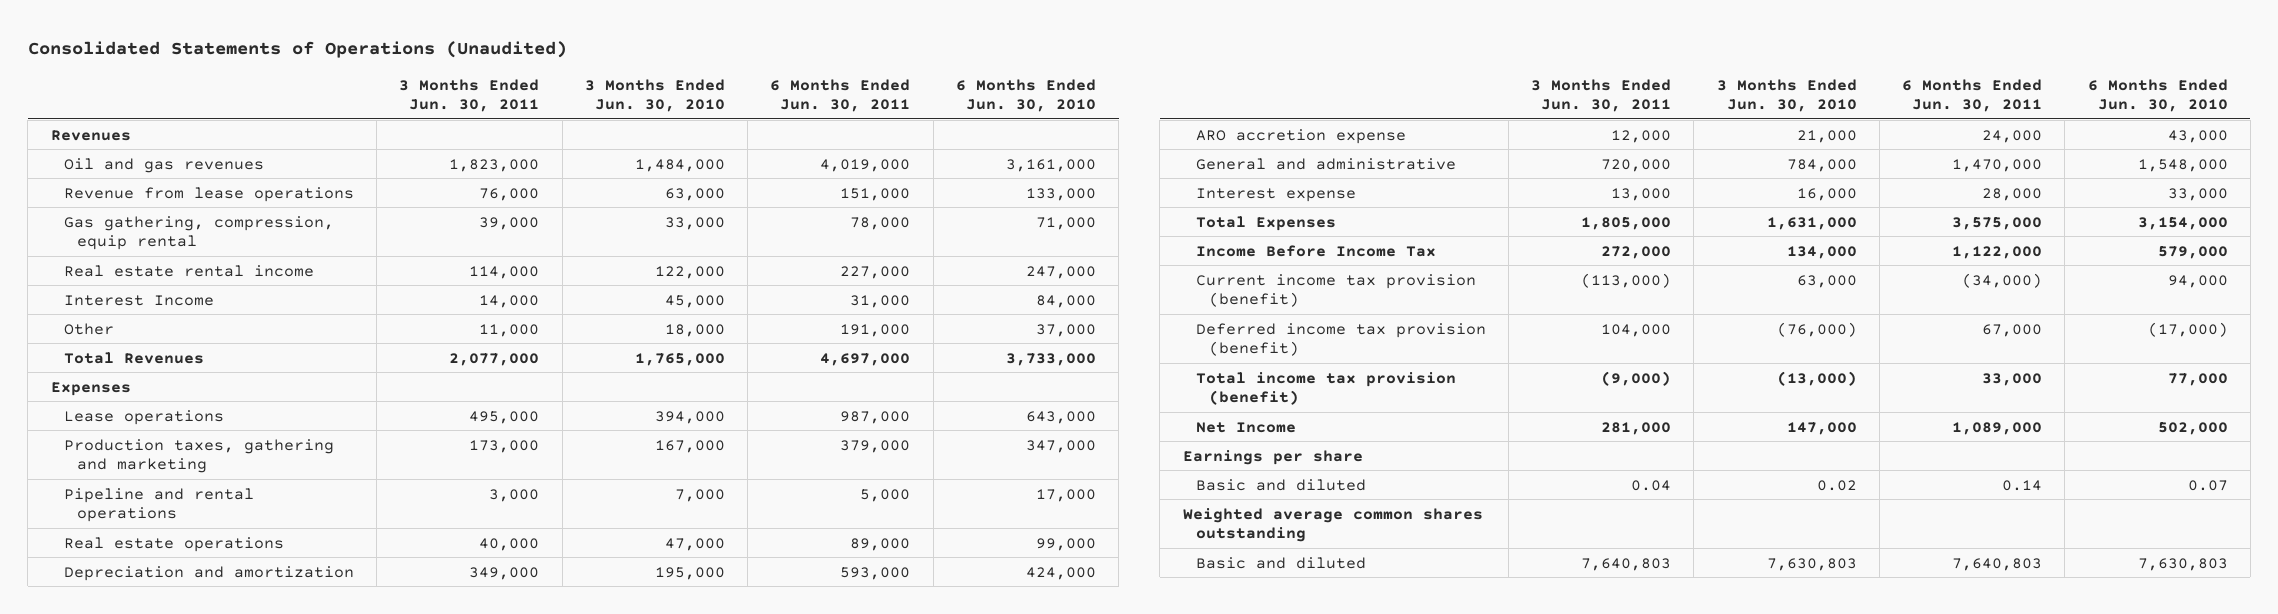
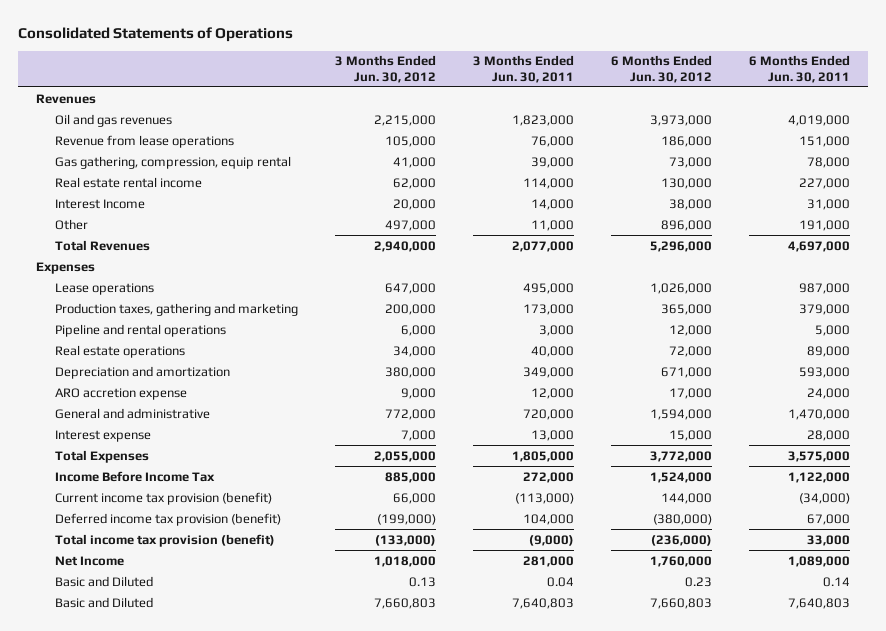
- Consolidated Statements of Operations (Unaudited)
+ Consolidated Statements of Operations
- | 3 Months Ended Jun. 30, 2011 | 3 Months Ended Jun. 30, 2010 | 6 Months Ended Jun. 30, 2011 | 6 Months Ended Jun. 30, 2010
+ | 3 Months Ended Jun. 30, 2012 | 3 Months Ended Jun. 30, 2011 | 6 Months Ended Jun. 30, 2012 | 6 Months Ended Jun. 30, 2011
- Earnings per share
- Basic and diluted | 0.04 | 0.02 | 0.14 | 0.07
- Weighted average common shares outstanding
- Basic and diluted | 7,640,803 | 7,630,803 | 7,640,803 | 7,630,803
+ Basic and Diluted | 0.13 | 0.04 | 0.23 | 0.14
+ Basic and Diluted | 7,660,803 | 7,640,803 | 7,660,803 | 7,640,803

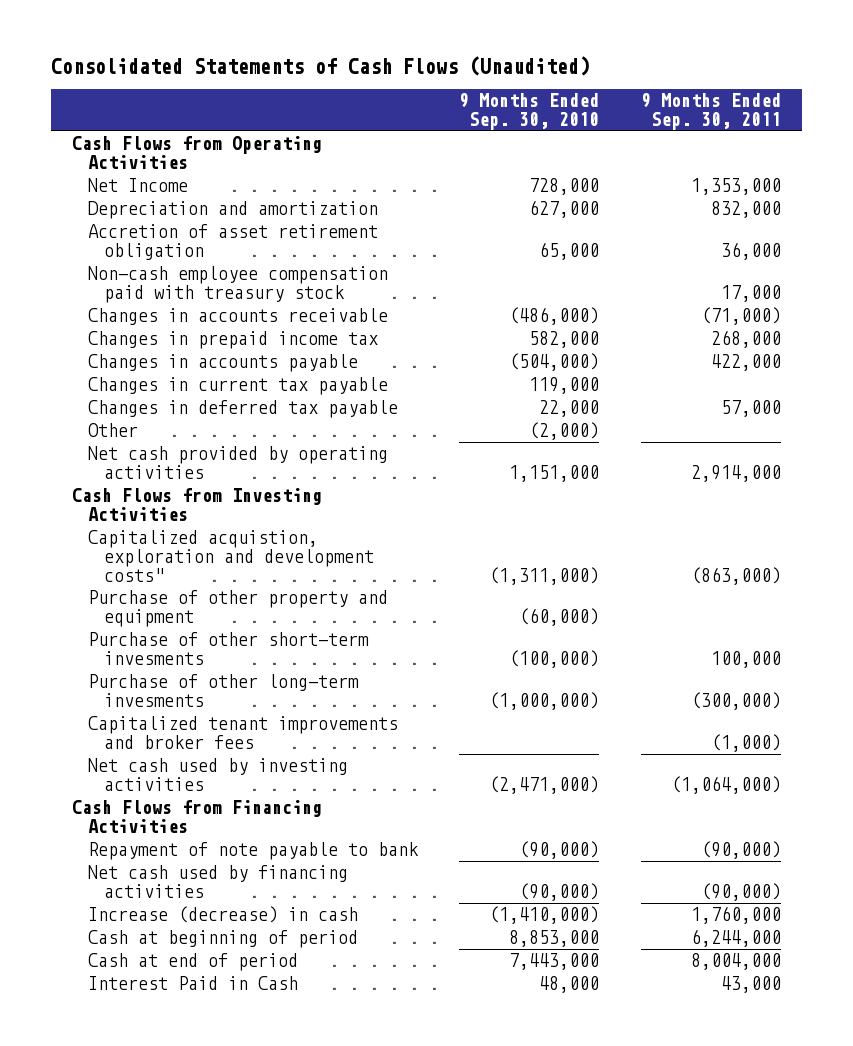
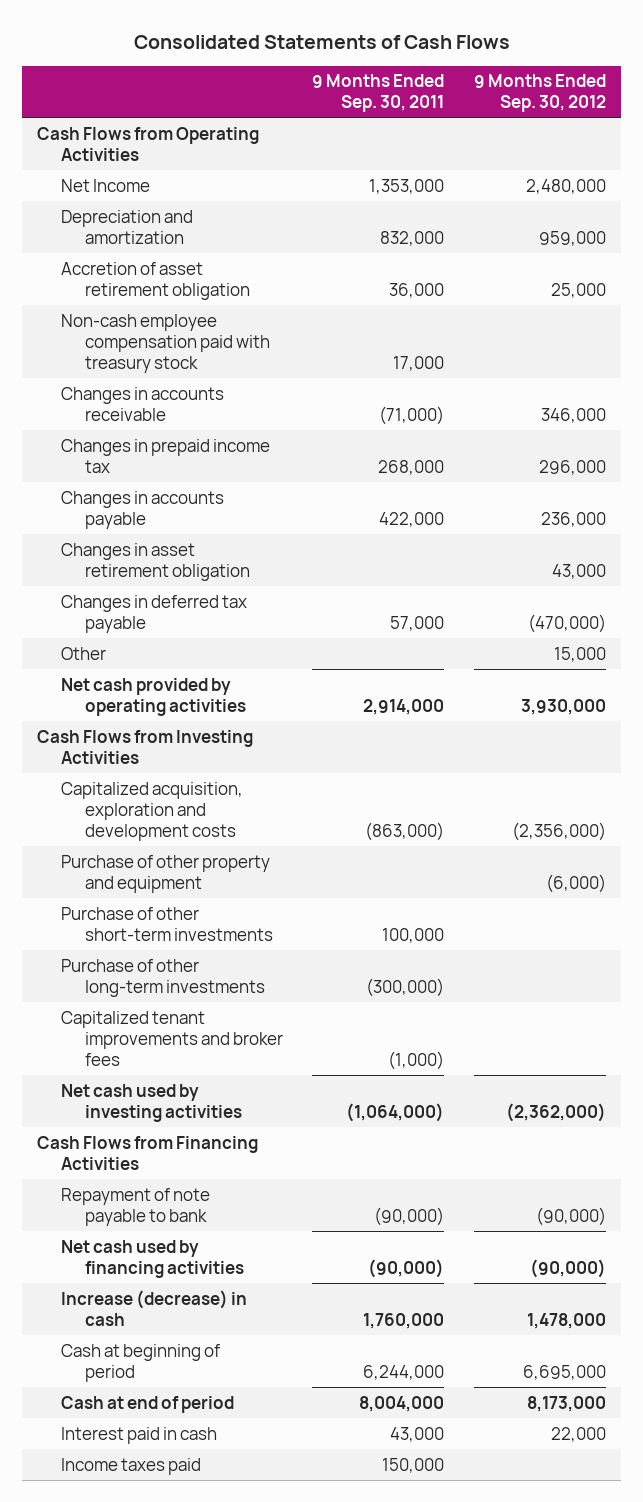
- Consolidated Statements of Cash Flows (Unaudited)
+ Consolidated Statements of Cash Flows
- | 9 Months Ended Sep. 30, 2010 | 9 Months Ended Sep. 30, 2011
+ | 9 Months Ended Sep. 30, 2011 | 9 Months Ended Sep. 30, 2012
- Changes in current tax payable | 119,000 |
+ Changes in asset retirement obligation | | 43,000
- Capitalized acquistion, exploration and development costs" | (1,311,000) | (863,000)
+ Capitalized acquisition, exploration and development costs | (863,000) | (2,356,000)
- Purchase of other short-term invesments | (100,000) | 100,000
- Purchase of other long-term invesments | (1,000,000) | (300,000)
+ Purchase of other short-term investments | 100,000 |
+ Purchase of other long-term investments | (300,000) |
- Interest Paid in Cash | 48,000 | 43,000
+ Interest paid in cash | 43,000 | 22,000
+ Income taxes paid | 150,000 |

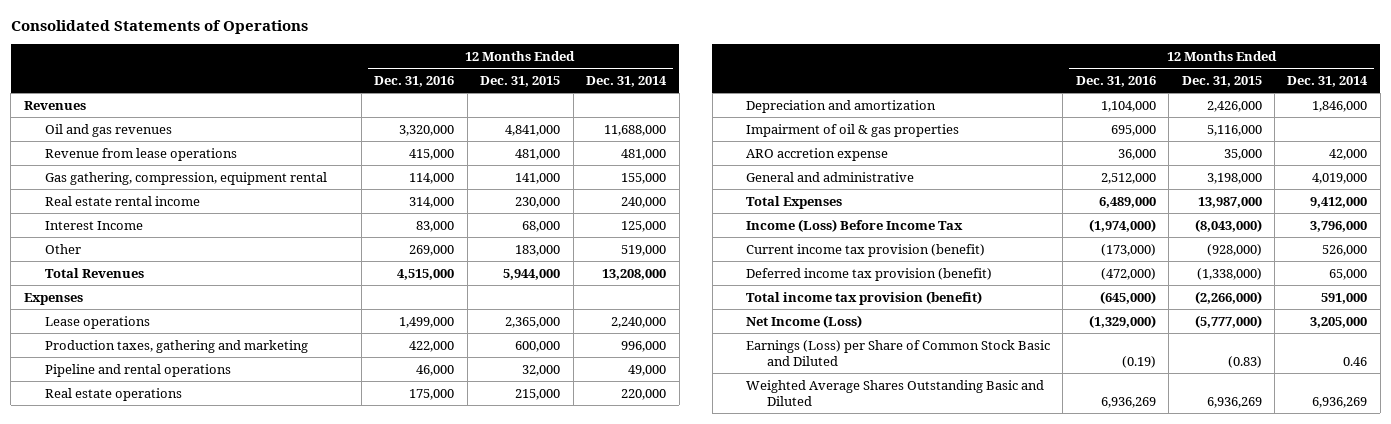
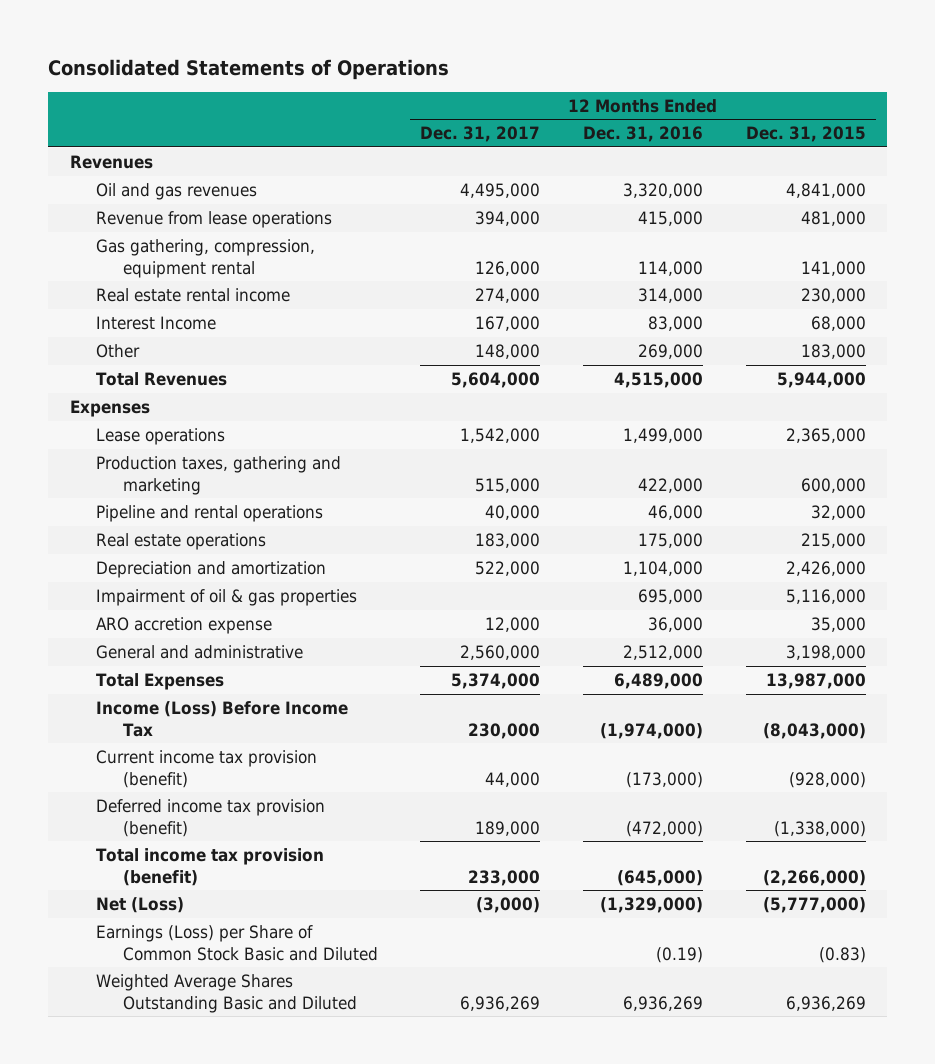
- | 12 Months Ended Dec. 31, 2016 | 12 Months Ended Dec. 31, 2015 | 12 Months Ended Dec. 31, 2014
+ | 12 Months Ended Dec. 31, 2017 | 12 Months Ended Dec. 31, 2016 | 12 Months Ended Dec. 31, 2015
- Net Income (Loss) | (1,329,000) | (5,777,000) | 3,205,000
+ Net (Loss) | (3,000) | (1,329,000) | (5,777,000)

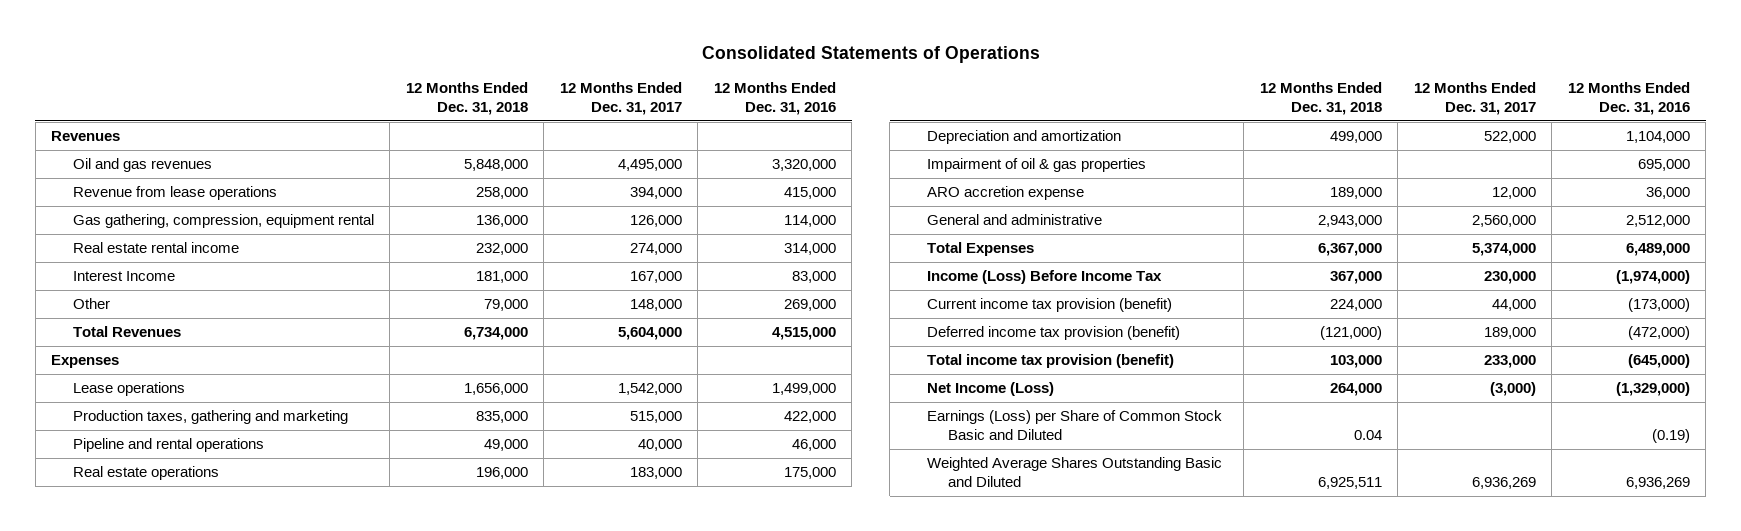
- | 12 Months Ended Dec. 31, 2017 | 12 Months Ended Dec. 31, 2016 | 12 Months Ended Dec. 31, 2015
+ | 12 Months Ended Dec. 31, 2018 | 12 Months Ended Dec. 31, 2017 | 12 Months Ended Dec. 31, 2016
- Net (Loss) | (3,000) | (1,329,000) | (5,777,000)
+ Net Income (Loss) | 264,000 | (3,000) | (1,329,000)

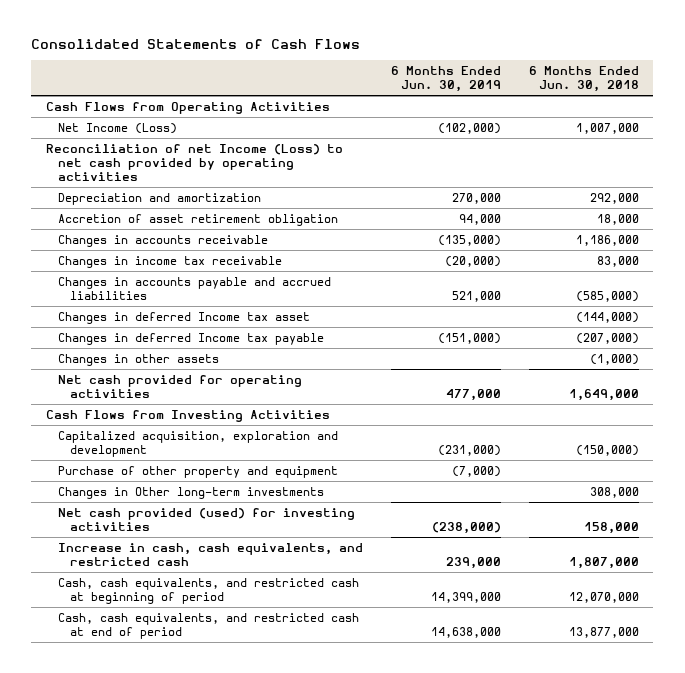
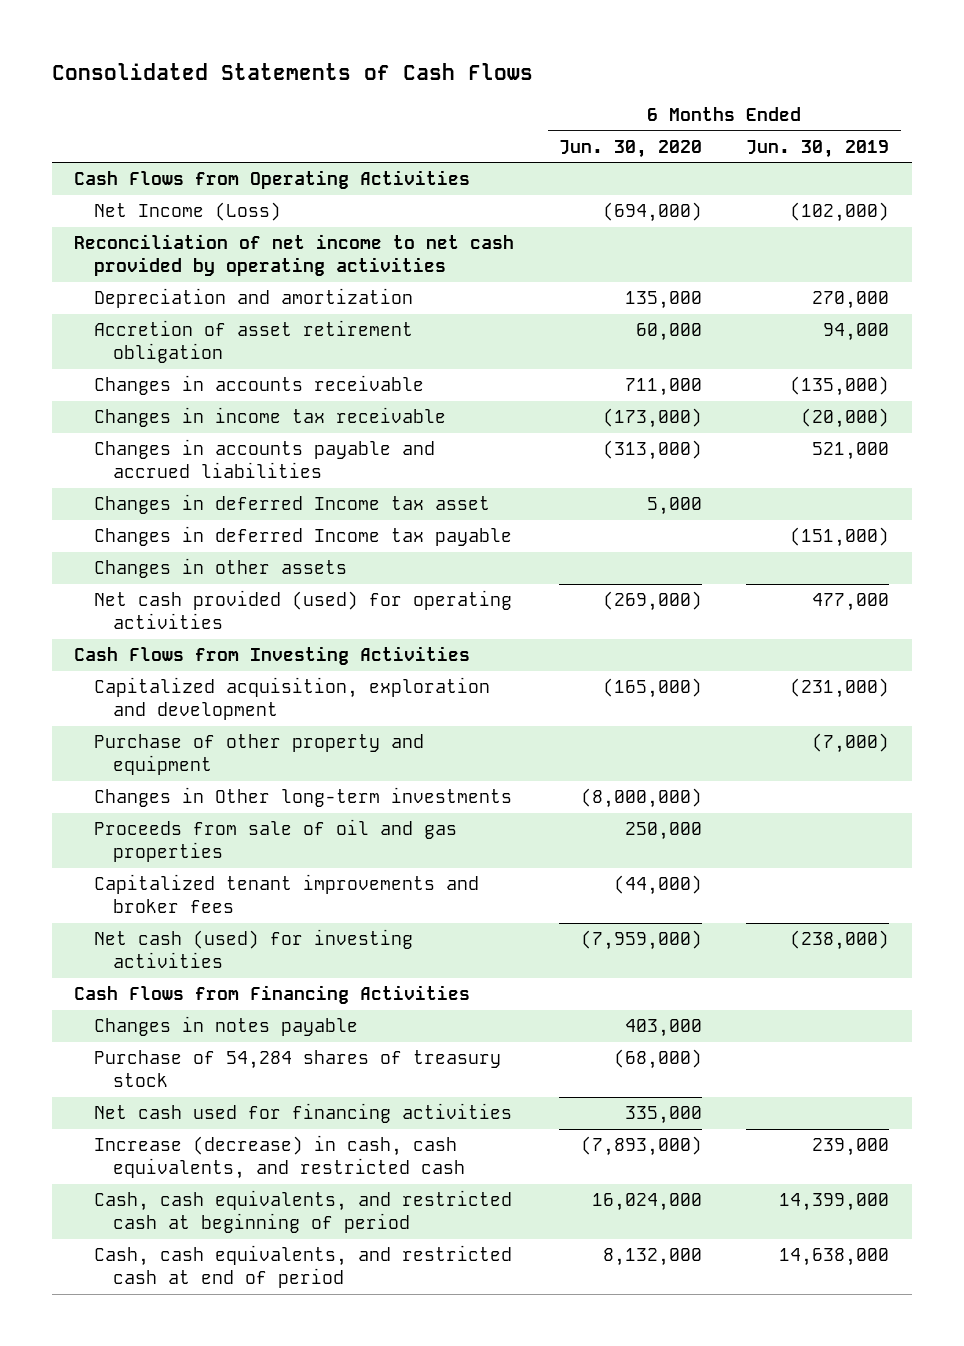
- | 6 Months Ended Jun. 30, 2019 | 6 Months Ended Jun. 30, 2018
+ | 6 Months Ended Jun. 30, 2020 | 6 Months Ended Jun. 30, 2019
- Reconciliation of net Income (Loss) to net cash provided by operating activities
+ Reconciliation of net income to net cash provided by operating activities
- Net cash provided for operating activities | 477,000 | 1,649,000
+ Net cash provided (used) for operating activities | (269,000) | 477,000
- Net cash provided (used) for investing activities | (238,000) | 158,000
- Increase in cash, cash equivalents, and restricted cash | 239,000 | 1,807,000
+ Proceeds from sale of oil and gas properties | 250,000 |
+ Capitalized tenant improvements and broker fees | (44,000) |
+ Net cash (used) for investing activities | (7,959,000) | (238,000)
+ Cash Flows from Financing Activities
+ Changes in notes payable | 403,000 |
+ Purchase of 54,284 shares of treasury stock | (68,000) |
+ Net cash used for financing activities | 335,000 |
+ Increase (decrease) in cash, cash equivalents, and restricted cash | (7,893,000) | 239,000

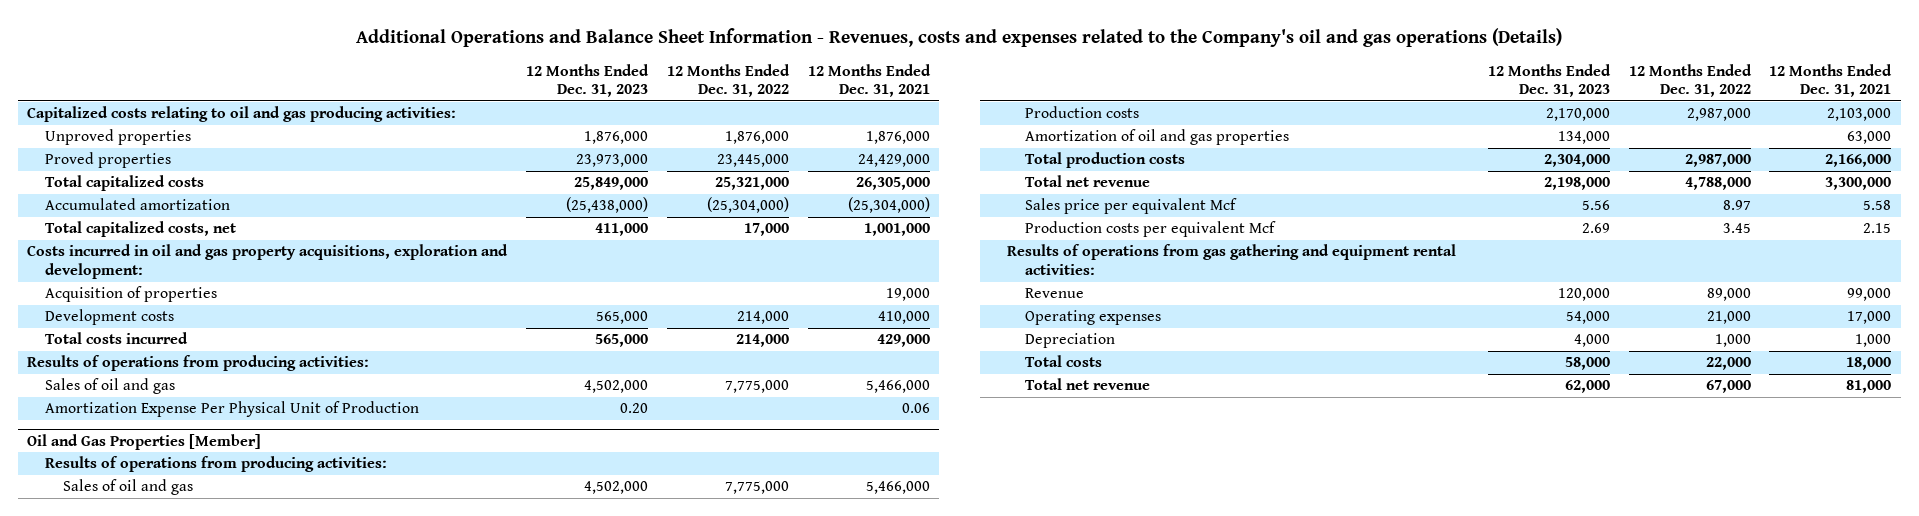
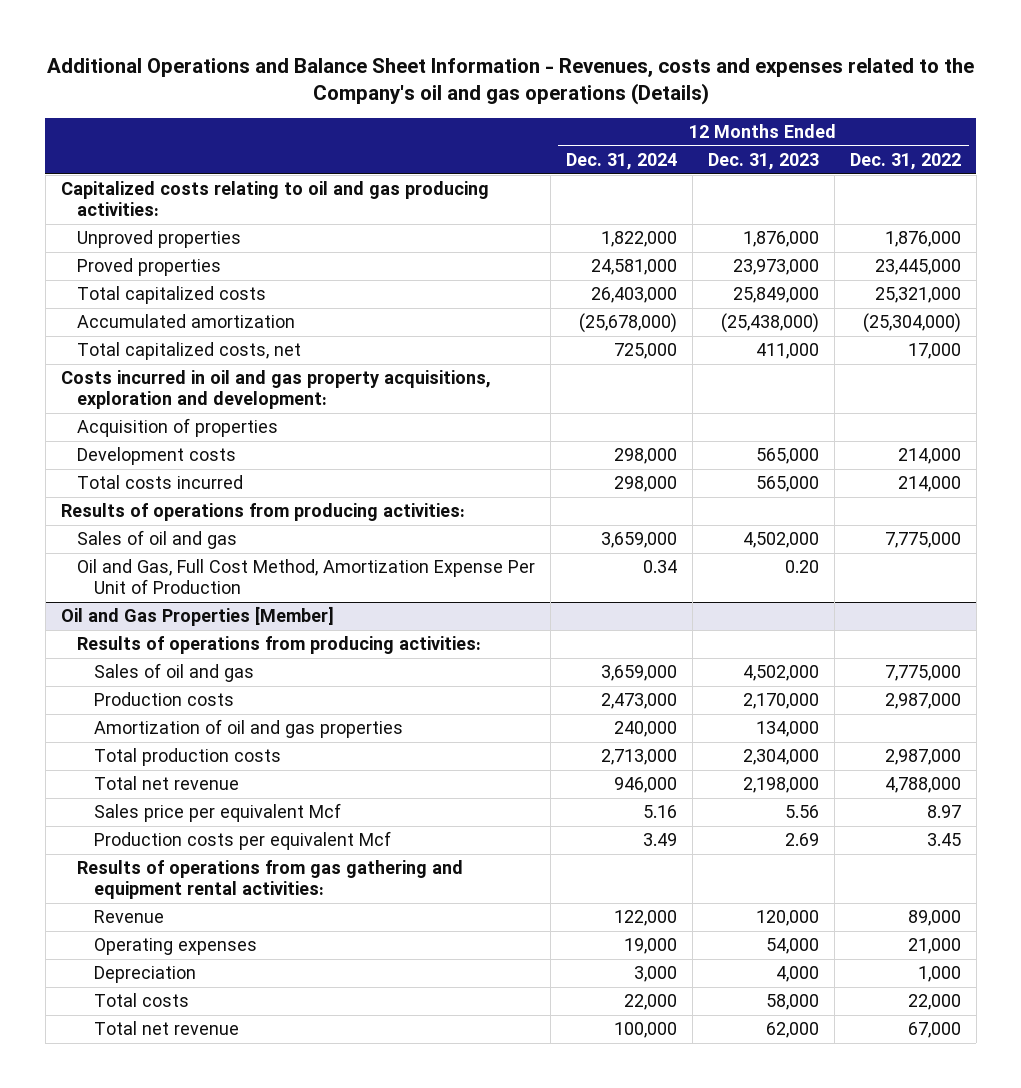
- | 12 Months Ended Dec. 31, 2023 | 12 Months Ended Dec. 31, 2022 | 12 Months Ended Dec. 31, 2021
+ | 12 Months Ended Dec. 31, 2024 | 12 Months Ended Dec. 31, 2023 | 12 Months Ended Dec. 31, 2022
- Amortization Expense Per Physical Unit of Production | 0.20 | | 0.06
+ Oil and Gas, Full Cost Method, Amortization Expense Per Unit of Production | 0.34 | 0.20 |

